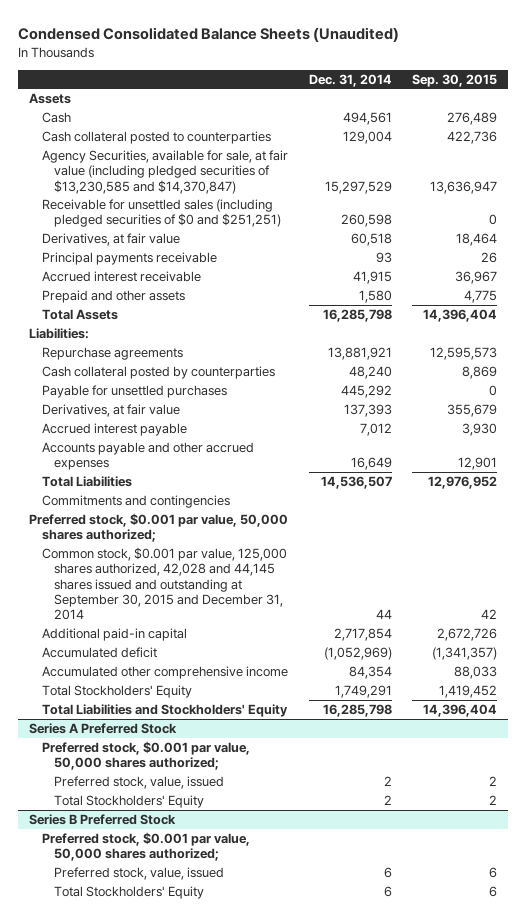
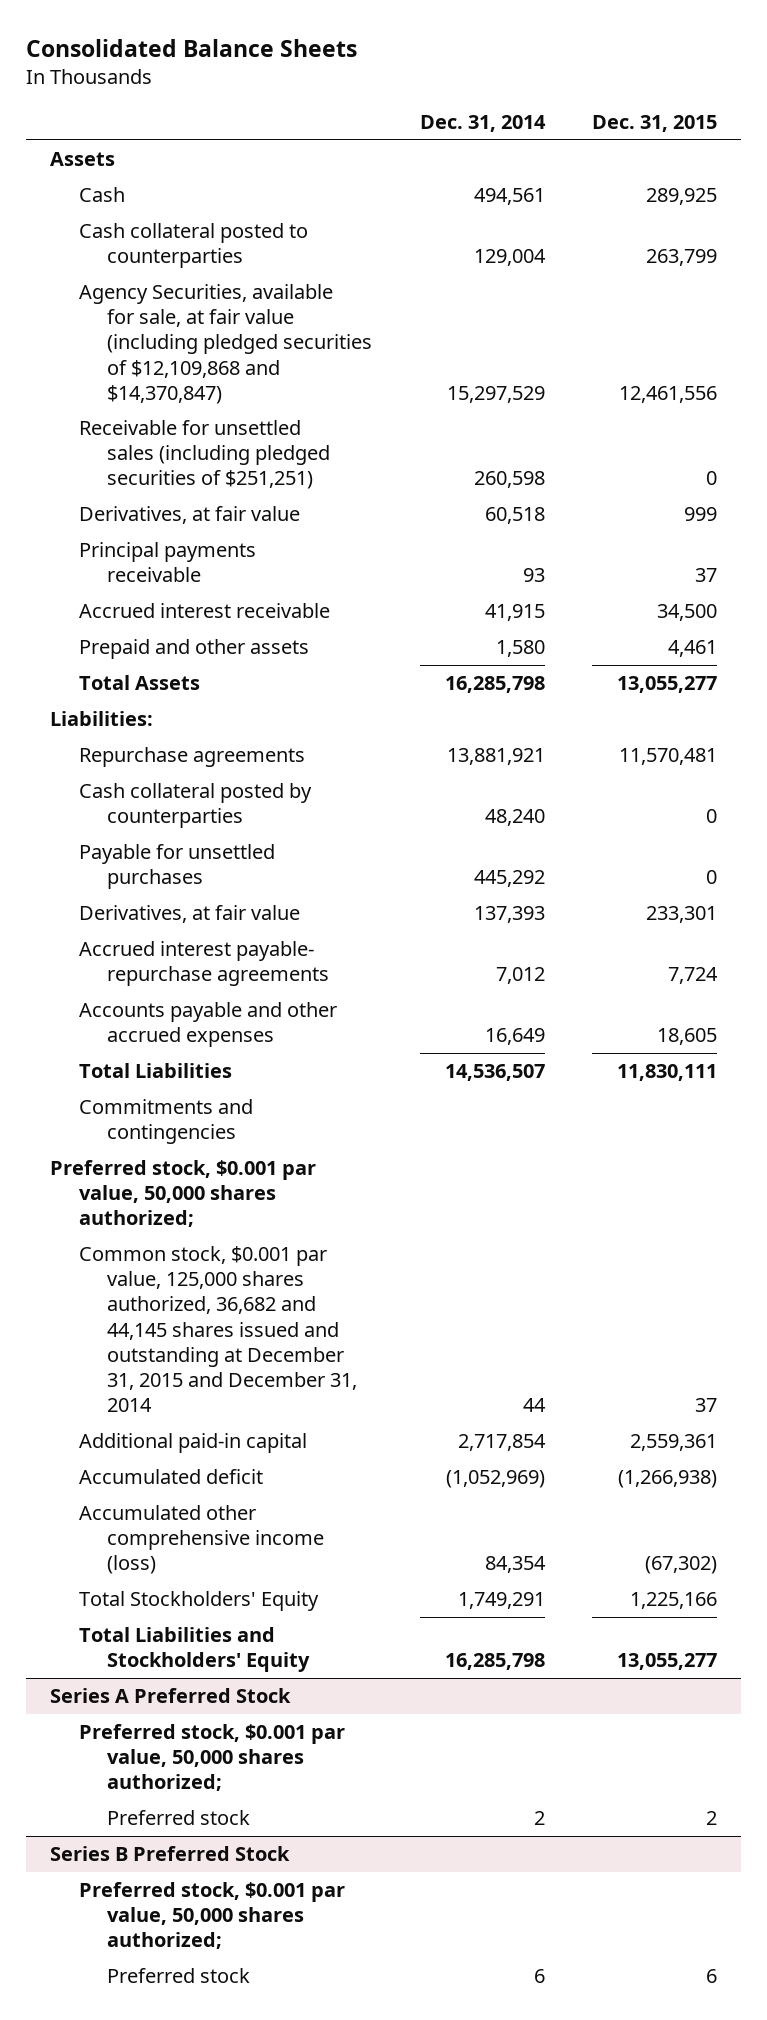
- Condensed Consolidated Balance Sheets (Unaudited)
+ Consolidated Balance Sheets
- | Dec. 31, 2014 | Sep. 30, 2015
+ | Dec. 31, 2014 | Dec. 31, 2015
- Agency Securities, available for sale, at fair value (including pledged securities of $13,230,585 and $14,370,847) | 15,297,529 | 13,636,947
- Receivable for unsettled sales (including pledged securities of $0 and $251,251) | 260,598 | 0
+ Agency Securities, available for sale, at fair value (including pledged securities of $12,109,868 and $14,370,847) | 15,297,529 | 12,461,556
+ Receivable for unsettled sales (including pledged securities of $251,251) | 260,598 | 0
- Accrued interest payable | 7,012 | 3,930
+ Accrued interest payable- repurchase agreements | 7,012 | 7,724
- Common stock, $0.001 par value, 125,000 shares authorized, 42,028 and 44,145 shares issued and outstanding at September 30, 2015 and December 31, 2014 | 44 | 42
+ Common stock, $0.001 par value, 125,000 shares authorized, 36,682 and 44,145 shares issued and outstanding at December 31, 2015 and December 31, 2014 | 44 | 37
- Accumulated other comprehensive income | 84,354 | 88,033
+ Accumulated other comprehensive income (loss) | 84,354 | (67,302)
@ Series A Preferred Stock
- Preferred stock, value, issued | 2 | 2
- Total Stockholders' Equity | 2 | 2
+ Preferred stock | 2 | 2
@ Series B Preferred Stock
- Preferred stock, value, issued | 6 | 6
- Total Stockholders' Equity | 6 | 6
+ Preferred stock | 6 | 6

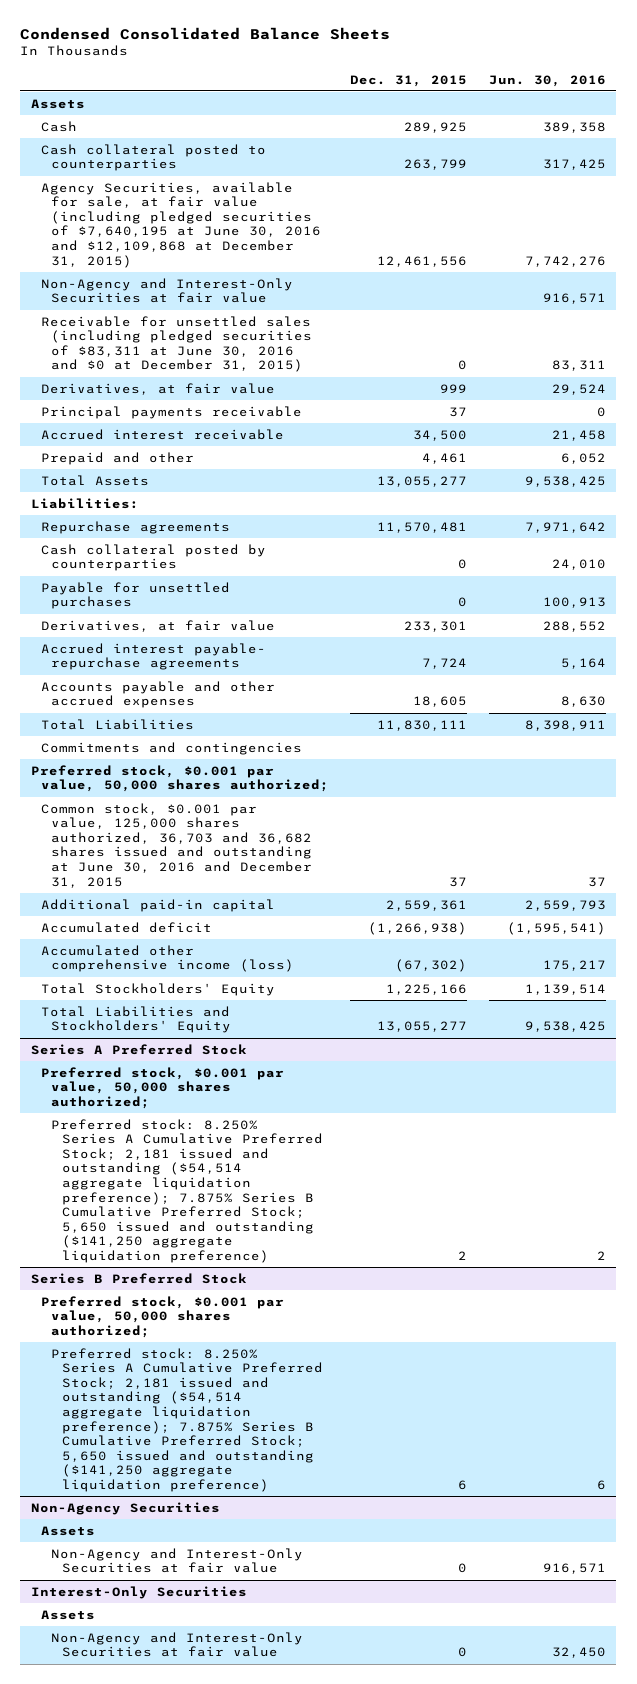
- Consolidated Balance Sheets
+ Condensed Consolidated Balance Sheets
- | Dec. 31, 2014 | Dec. 31, 2015
+ | Dec. 31, 2015 | Jun. 30, 2016
- Agency Securities, available for sale, at fair value (including pledged securities of $12,109,868 and $14,370,847) | 15,297,529 | 12,461,556
- Receivable for unsettled sales (including pledged securities of $251,251) | 260,598 | 0
+ Agency Securities, available for sale, at fair value (including pledged securities of $7,640,195 at June 30, 2016 and $12,109,868 at December 31, 2015) | 12,461,556 | 7,742,276
+ Non-Agency and Interest-Only Securities at fair value | | 916,571
+ Receivable for unsettled sales (including pledged securities of $83,311 at June 30, 2016 and $0 at December 31, 2015) | 0 | 83,311
- Prepaid and other assets | 1,580 | 4,461
+ Prepaid and other | 4,461 | 6,052
- Common stock, $0.001 par value, 125,000 shares authorized, 36,682 and 44,145 shares issued and outstanding at December 31, 2015 and December 31, 2014 | 44 | 37
+ Common stock, $0.001 par value, 125,000 shares authorized, 36,703 and 36,682 shares issued and outstanding at June 30, 2016 and December 31, 2015 | 37 | 37
@ Series A Preferred Stock
- Preferred stock | 2 | 2
+ Preferred stock: 8.250% Series A Cumulative Preferred Stock; 2,181 issued and outstanding ($54,514 aggregate liquidation preference); 7.875% Series B Cumulative Preferred Stock; 5,650 issued and outstanding ($141,250 aggregate liquidation preference) | 2 | 2
@ Series B Preferred Stock
- Preferred stock | 6 | 6
+ Preferred stock: 8.250% Series A Cumulative Preferred Stock; 2,181 issued and outstanding ($54,514 aggregate liquidation preference); 7.875% Series B Cumulative Preferred Stock; 5,650 issued and outstanding ($141,250 aggregate liquidation preference) | 6 | 6
+ Non-Agency Securities
+ Assets
+ Non-Agency and Interest-Only Securities at fair value | 0 | 916,571
+ Interest-Only Securities
+ Assets
+ Non-Agency and Interest-Only Securities at fair value | 0 | 32,450

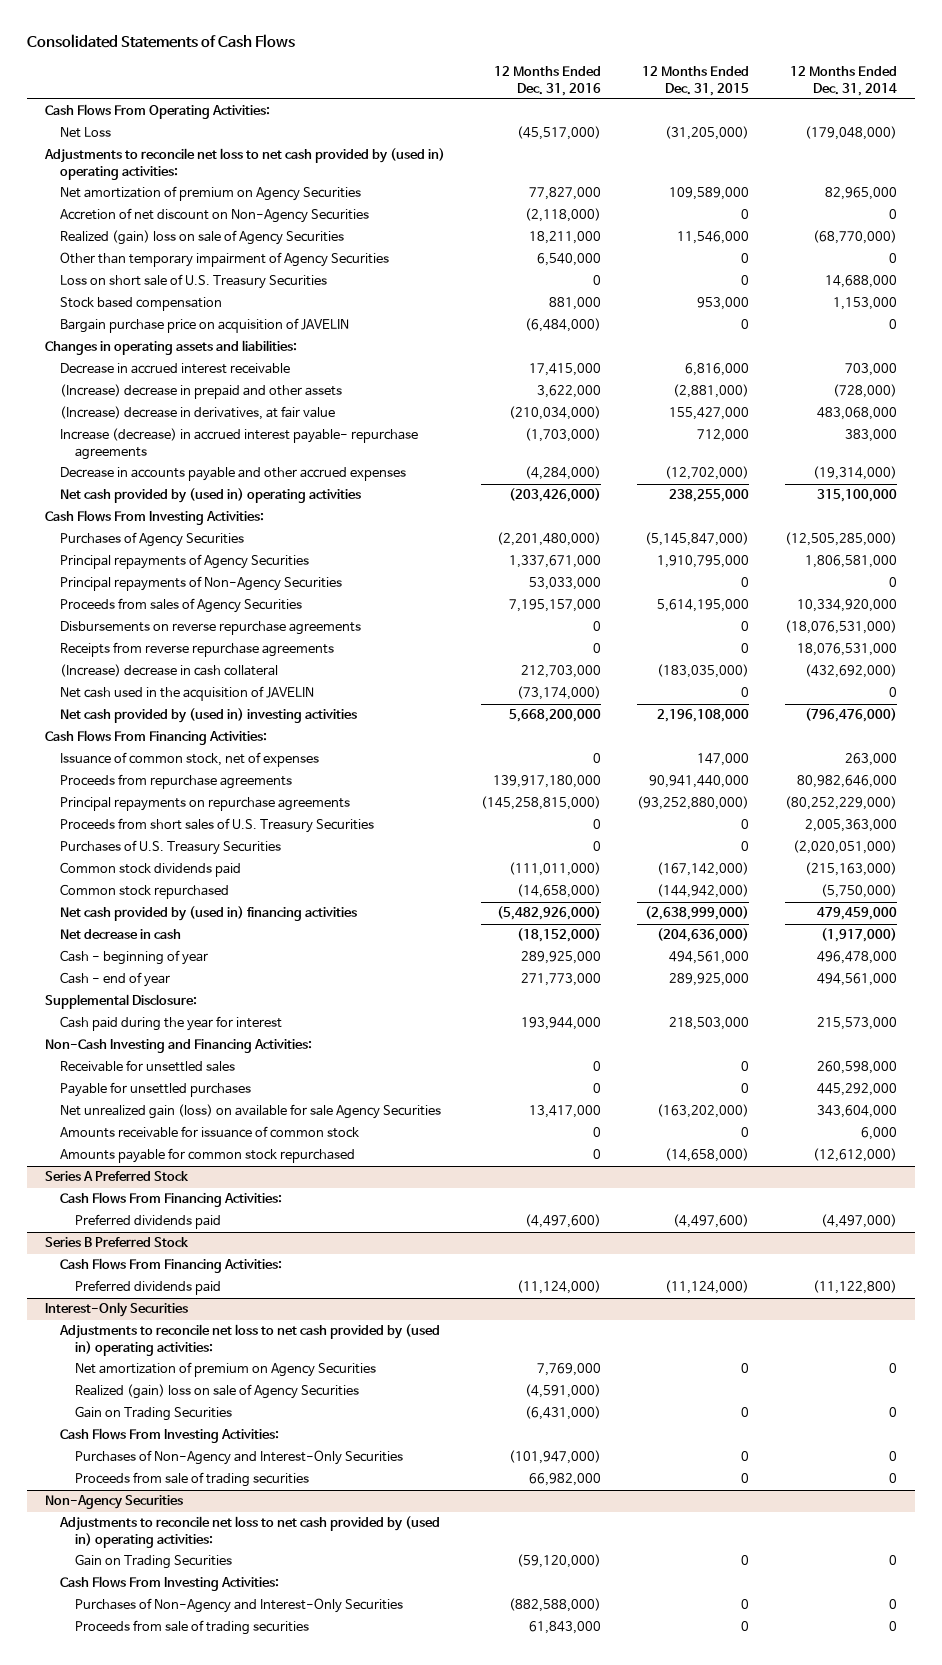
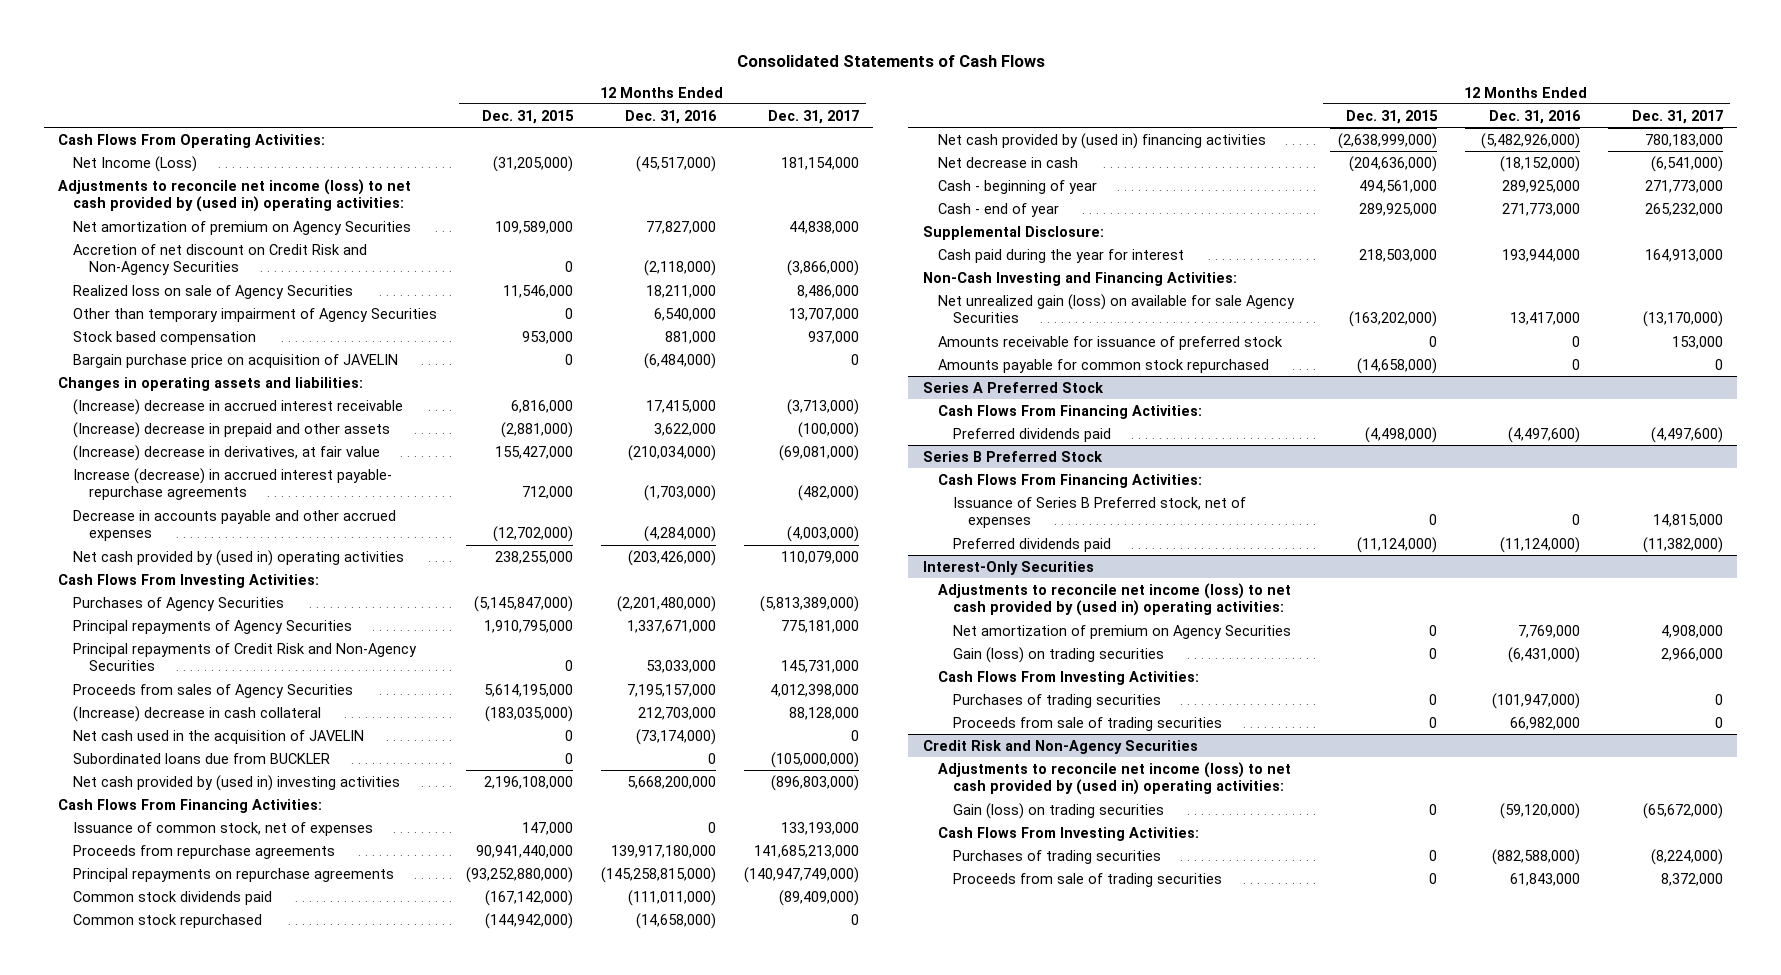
- | 12 Months Ended Dec. 31, 2016 | 12 Months Ended Dec. 31, 2015 | 12 Months Ended Dec. 31, 2014
+ | 12 Months Ended Dec. 31, 2015 | 12 Months Ended Dec. 31, 2016 | 12 Months Ended Dec. 31, 2017
- Net Loss | (45,517,000) | (31,205,000) | (179,048,000)
- Adjustments to reconcile net loss to net cash provided by (used in) operating activities:
+ Net Income (Loss) | (31,205,000) | (45,517,000) | 181,154,000
+ Adjustments to reconcile net income (loss) to net cash provided by (used in) operating activities:
- Accretion of net discount on Non-Agency Securities | (2,118,000) | 0 | 0
- Realized (gain) loss on sale of Agency Securities | 18,211,000 | 11,546,000 | (68,770,000)
+ Accretion of net discount on Credit Risk and Non-Agency Securities | 0 | (2,118,000) | (3,866,000)
+ Realized loss on sale of Agency Securities | 11,546,000 | 18,211,000 | 8,486,000
- Loss on short sale of U.S. Treasury Securities | 0 | 0 | 14,688,000
- Decrease in accrued interest receivable | 17,415,000 | 6,816,000 | 703,000
+ (Increase) decrease in accrued interest receivable | 6,816,000 | 17,415,000 | (3,713,000)
- Principal repayments of Non-Agency Securities | 53,033,000 | 0 | 0
+ Principal repayments of Credit Risk and Non-Agency Securities | 0 | 53,033,000 | 145,731,000
- Disbursements on reverse repurchase agreements | 0 | 0 | (18,076,531,000)
- Receipts from reverse repurchase agreements | 0 | 0 | 18,076,531,000
+ Subordinated loans due from BUCKLER | 0 | 0 | (105,000,000)
- Proceeds from short sales of U.S. Treasury Securities | 0 | 0 | 2,005,363,000
- Purchases of U.S. Treasury Securities | 0 | 0 | (2,020,051,000)
- Receivable for unsettled sales | 0 | 0 | 260,598,000
- Payable for unsettled purchases | 0 | 0 | 445,292,000
- Amounts receivable for issuance of common stock | 0 | 0 | 6,000
+ Amounts receivable for issuance of preferred stock | 0 | 0 | 153,000
@ Series A Preferred Stock
- Preferred dividends paid | (4,497,600) | (4,497,600) | (4,497,000)
+ Preferred dividends paid | (4,498,000) | (4,497,600) | (4,497,600)
@ Series B Preferred Stock
+ Issuance of Series B Preferred stock, net of expenses | 0 | 0 | 14,815,000
@ Interest-Only Securities
- Adjustments to reconcile net loss to net cash provided by (used in) operating activities:
+ Adjustments to reconcile net income (loss) to net cash provided by (used in) operating activities:
- Realized (gain) loss on sale of Agency Securities | (4,591,000) | |
- Gain on Trading Securities | (6,431,000) | 0 | 0
+ Gain (loss) on trading securities | 0 | (6,431,000) | 2,966,000
- Purchases of Non-Agency and Interest-Only Securities | (101,947,000) | 0 | 0
+ Purchases of trading securities | 0 | (101,947,000) | 0
- Non-Agency Securities
- Adjustments to reconcile net loss to net cash provided by (used in) operating activities:
- Gain on Trading Securities | (59,120,000) | 0 | 0
+ Credit Risk and Non-Agency Securities
+ Adjustments to reconcile net income (loss) to net cash provided by (used in) operating activities:
+ Gain (loss) on trading securities | 0 | (59,120,000) | (65,672,000)
- Purchases of Non-Agency and Interest-Only Securities | (882,588,000) | 0 | 0
+ Purchases of trading securities | 0 | (882,588,000) | (8,224,000)

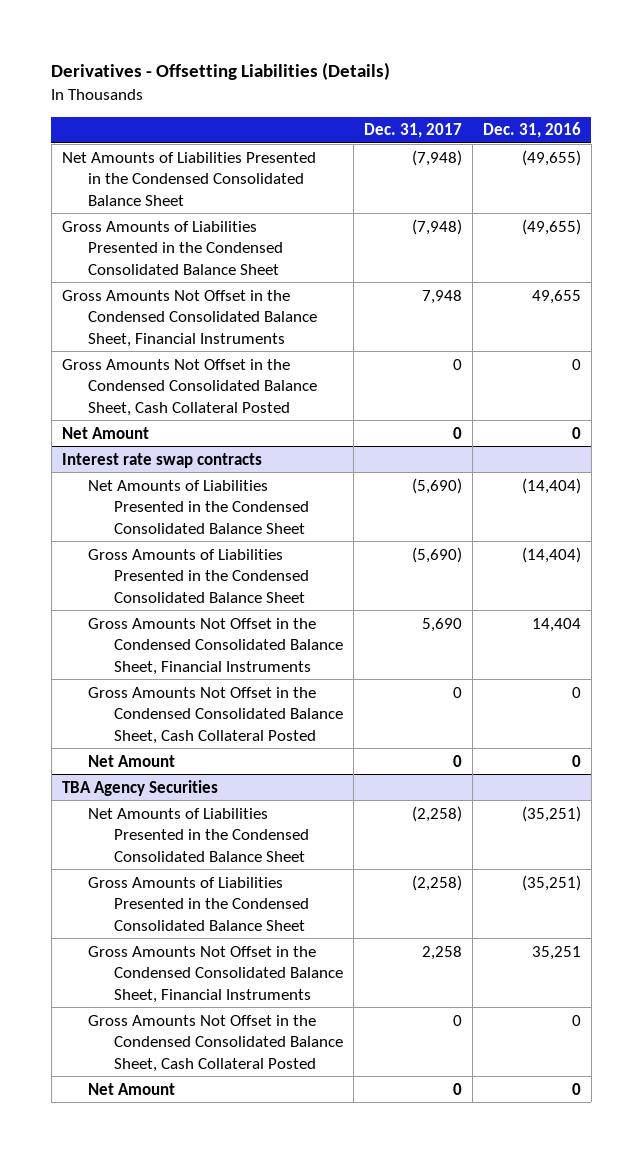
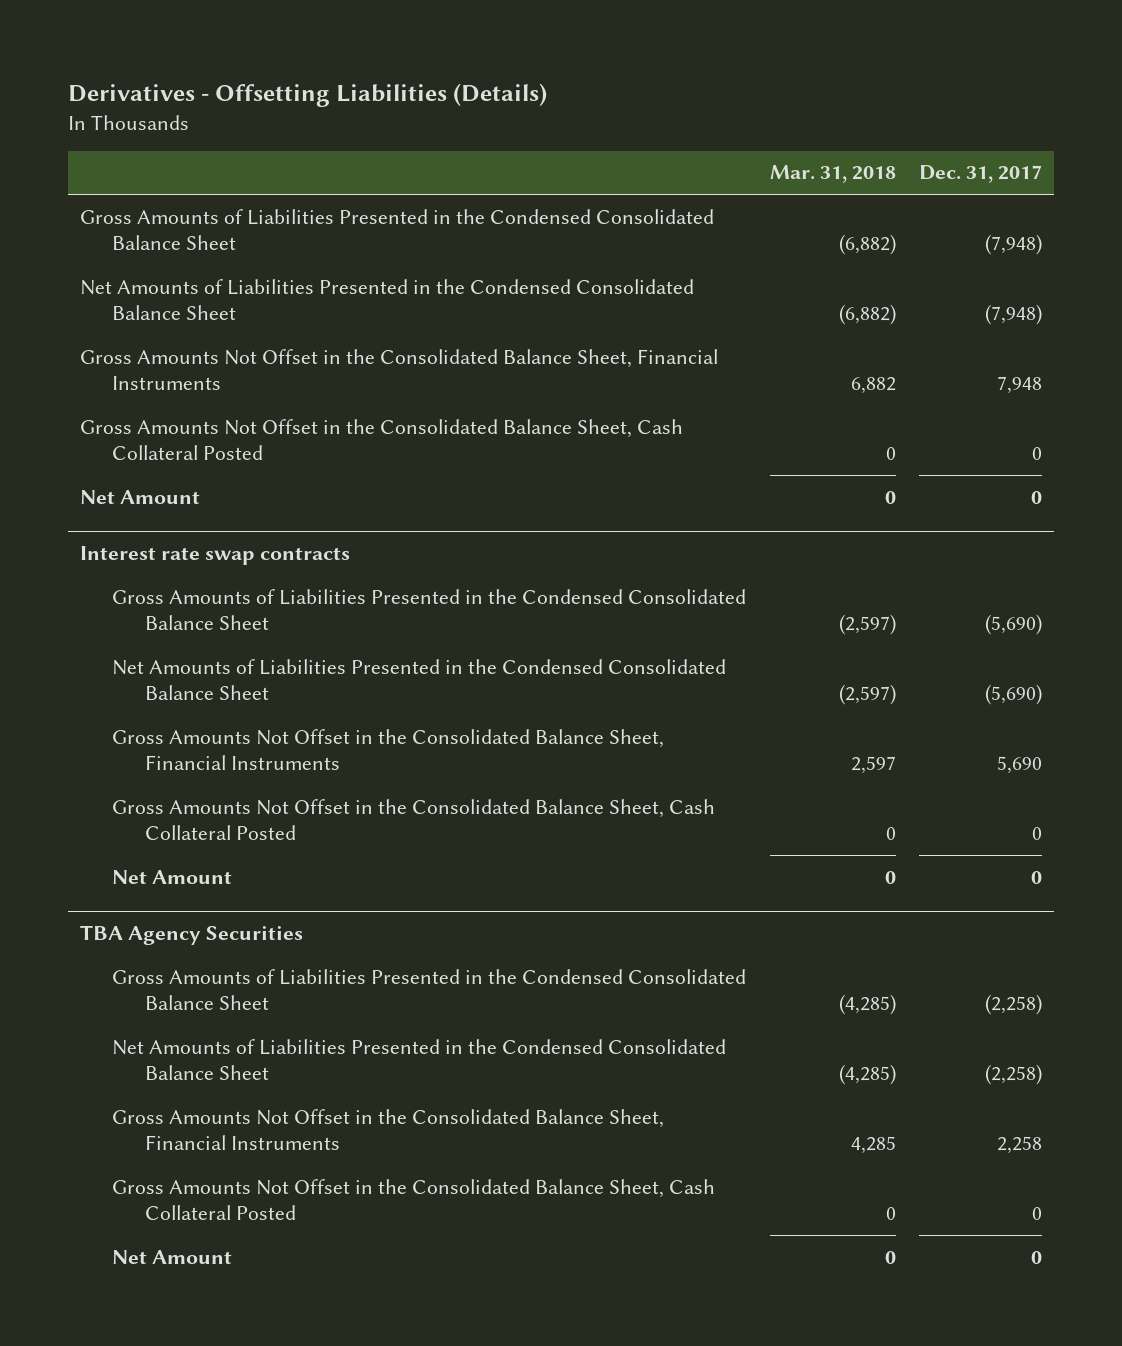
- | Dec. 31, 2017 | Dec. 31, 2016
+ | Mar. 31, 2018 | Dec. 31, 2017
- Gross Amounts Not Offset in the Condensed Consolidated Balance Sheet, Financial Instruments | 7,948 | 49,655
- Gross Amounts Not Offset in the Condensed Consolidated Balance Sheet, Cash Collateral Posted | 0 | 0
moved down: Net Amounts of Liabilities Presented in the Condensed Consolidated Balance Sheet | (6,882) | (7,948)
+ Gross Amounts Not Offset in the Consolidated Balance Sheet, Financial Instruments | 6,882 | 7,948
+ Gross Amounts Not Offset in the Consolidated Balance Sheet, Cash Collateral Posted | 0 | 0
@ Interest rate swap contracts
- Gross Amounts Not Offset in the Condensed Consolidated Balance Sheet, Financial Instruments | 5,690 | 14,404
- Gross Amounts Not Offset in the Condensed Consolidated Balance Sheet, Cash Collateral Posted | 0 | 0
moved down: Net Amounts of Liabilities Presented in the Condensed Consolidated Balance Sheet | (2,597) | (5,690)
+ Gross Amounts Not Offset in the Consolidated Balance Sheet, Financial Instruments | 2,597 | 5,690
+ Gross Amounts Not Offset in the Consolidated Balance Sheet, Cash Collateral Posted | 0 | 0
@ TBA Agency Securities
- Gross Amounts Not Offset in the Condensed Consolidated Balance Sheet, Financial Instruments | 2,258 | 35,251
- Gross Amounts Not Offset in the Condensed Consolidated Balance Sheet, Cash Collateral Posted | 0 | 0
moved down: Net Amounts of Liabilities Presented in the Condensed Consolidated Balance Sheet | (4,285) | (2,258)
+ Gross Amounts Not Offset in the Consolidated Balance Sheet, Financial Instruments | 4,285 | 2,258
+ Gross Amounts Not Offset in the Consolidated Balance Sheet, Cash Collateral Posted | 0 | 0

